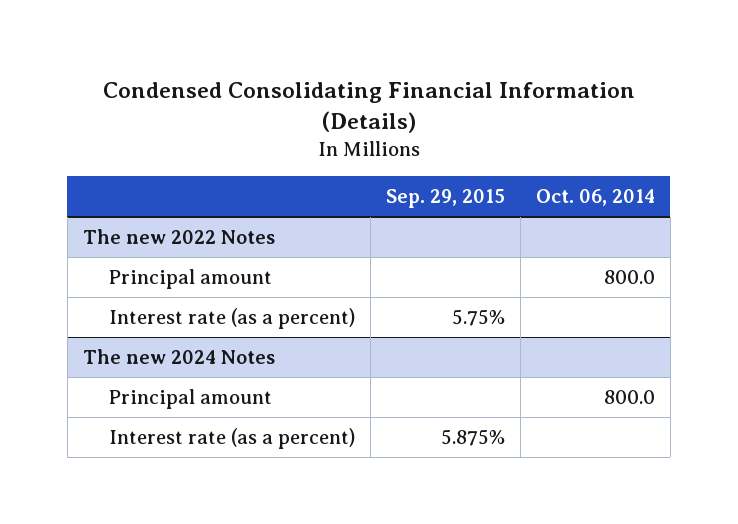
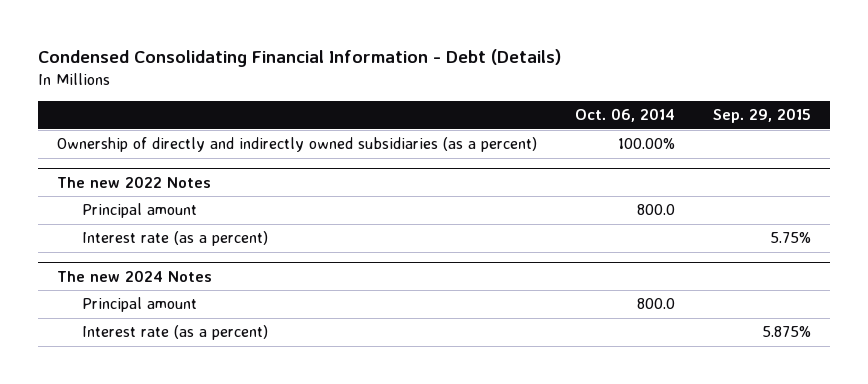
- Condensed Consolidating Financial Information (Details)
+ Condensed Consolidating Financial Information - Debt (Details)
- | Sep. 29, 2015 | Oct. 06, 2014
+ | Oct. 06, 2014 | Sep. 29, 2015
+ Ownership of directly and indirectly owned subsidiaries (as a percent) | 100.00% |

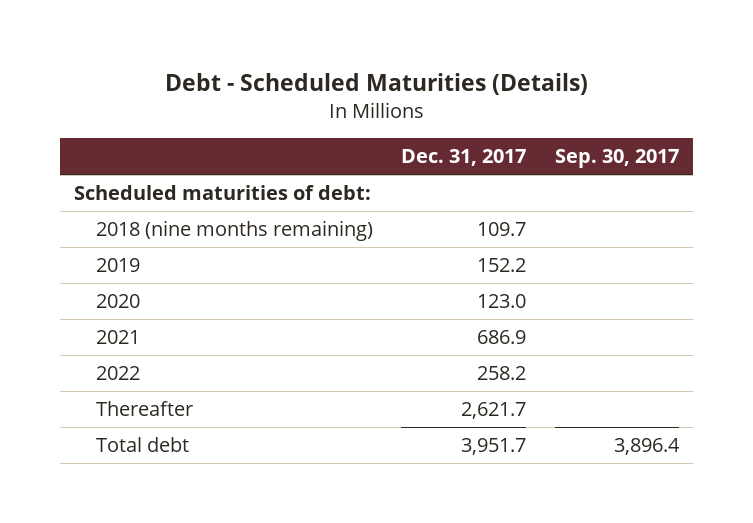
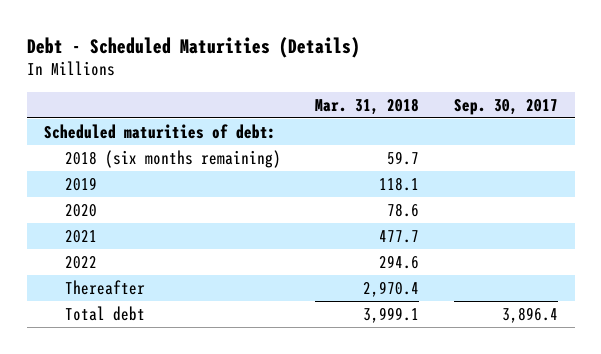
- | Dec. 31, 2017 | Sep. 30, 2017
+ | Mar. 31, 2018 | Sep. 30, 2017
- 2018 (nine months remaining) | 109.7 |
+ 2018 (six months remaining) | 59.7 |

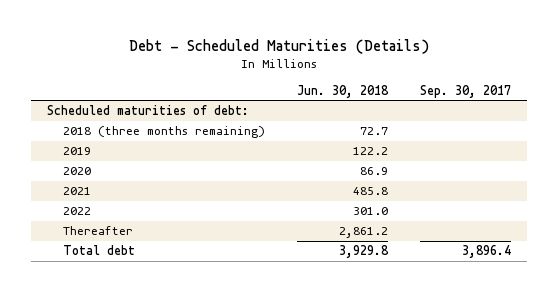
- | Mar. 31, 2018 | Sep. 30, 2017
+ | Jun. 30, 2018 | Sep. 30, 2017
- 2018 (six months remaining) | 59.7 |
+ 2018 (three months remaining) | 72.7 |

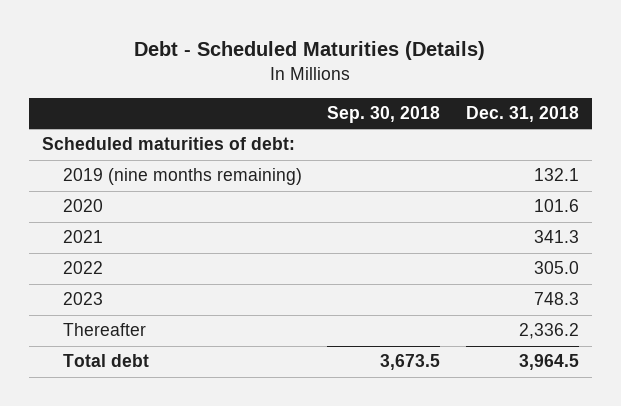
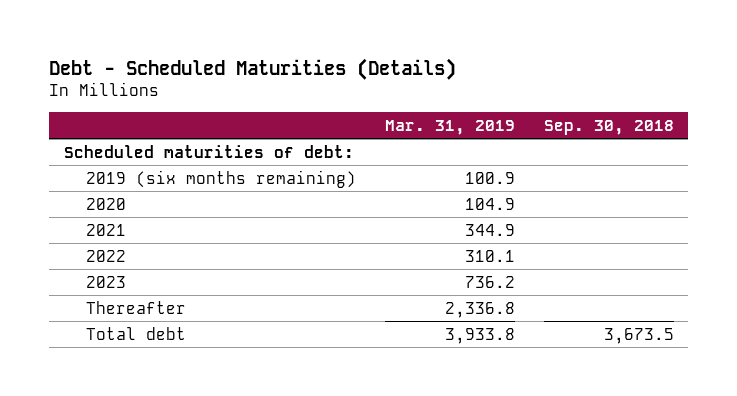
- | Sep. 30, 2018 | Dec. 31, 2018
+ | Mar. 31, 2019 | Sep. 30, 2018
- 2019 (nine months remaining) | | 132.1
+ 2019 (six months remaining) | 100.9 |

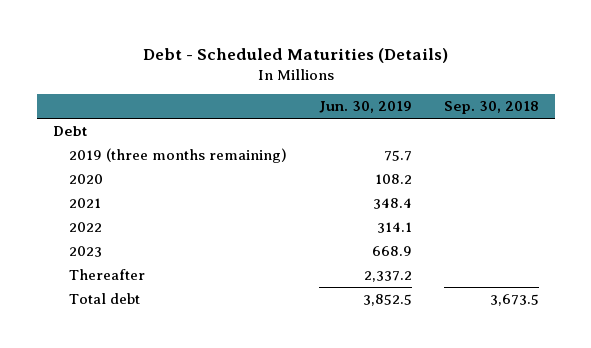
- | Mar. 31, 2019 | Sep. 30, 2018
+ | Jun. 30, 2019 | Sep. 30, 2018
- Scheduled maturities of debt:
- 2019 (six months remaining) | 100.9 |
+ Debt
+ 2019 (three months remaining) | 75.7 |

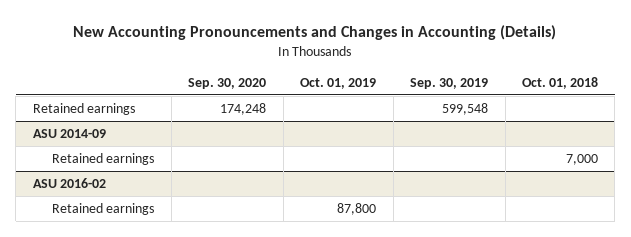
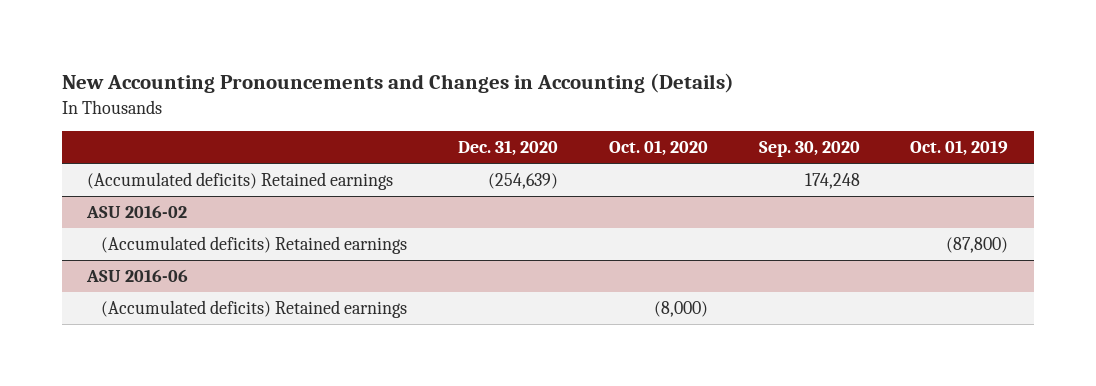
- | Sep. 30, 2020 | Oct. 01, 2019 | Sep. 30, 2019 | Oct. 01, 2018
+ | Dec. 31, 2020 | Oct. 01, 2020 | Sep. 30, 2020 | Oct. 01, 2019
- Retained earnings | 174,248 | | 599,548 |
- ASU 2014-09
- Retained earnings | | | | 7,000
+ (Accumulated deficits) Retained earnings | (254,639) | | 174,248 |
@ ASU 2016-02
- Retained earnings | | 87,800 | |
+ (Accumulated deficits) Retained earnings | | | | (87,800)
+ ASU 2016-06
+ (Accumulated deficits) Retained earnings | | (8,000) | |

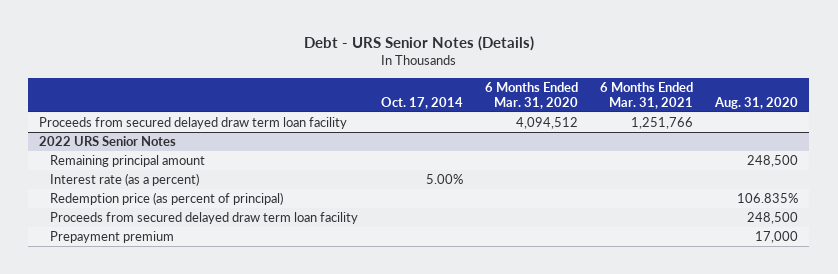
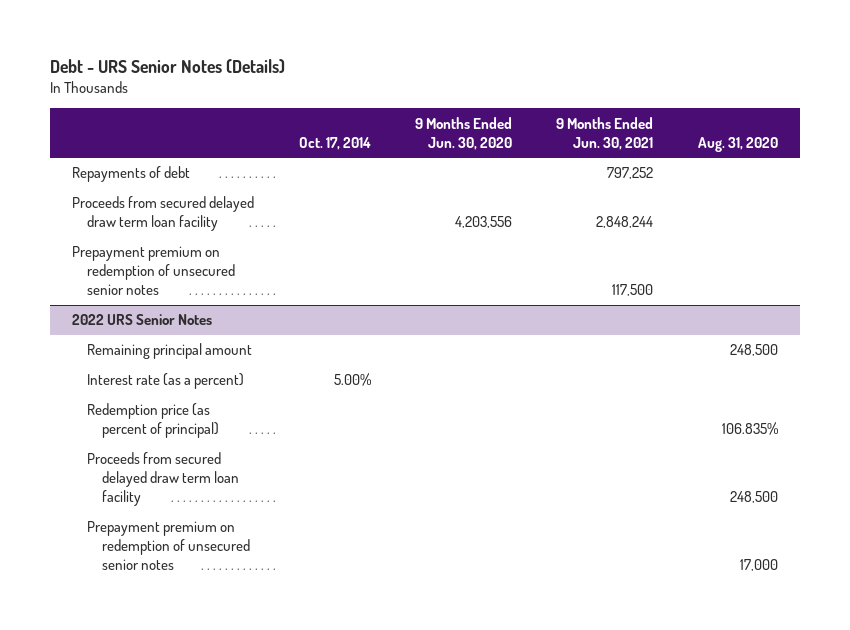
- | Oct. 17, 2014 | 6 Months Ended Mar. 31, 2020 | 6 Months Ended Mar. 31, 2021 | Aug. 31, 2020
+ | Oct. 17, 2014 | 9 Months Ended Jun. 30, 2020 | 9 Months Ended Jun. 30, 2021 | Aug. 31, 2020
+ Repayments of debt | | | 797,252 |
+ Prepayment premium on redemption of unsecured senior notes | | | 117,500 |
@ 2022 URS Senior Notes
- Prepayment premium | | | | 17,000
+ Prepayment premium on redemption of unsecured senior notes | | | | 17,000

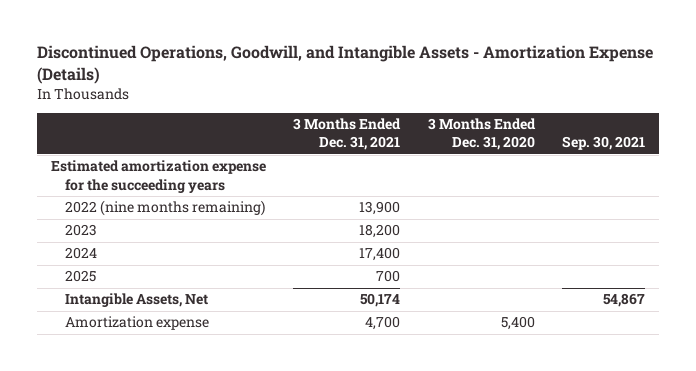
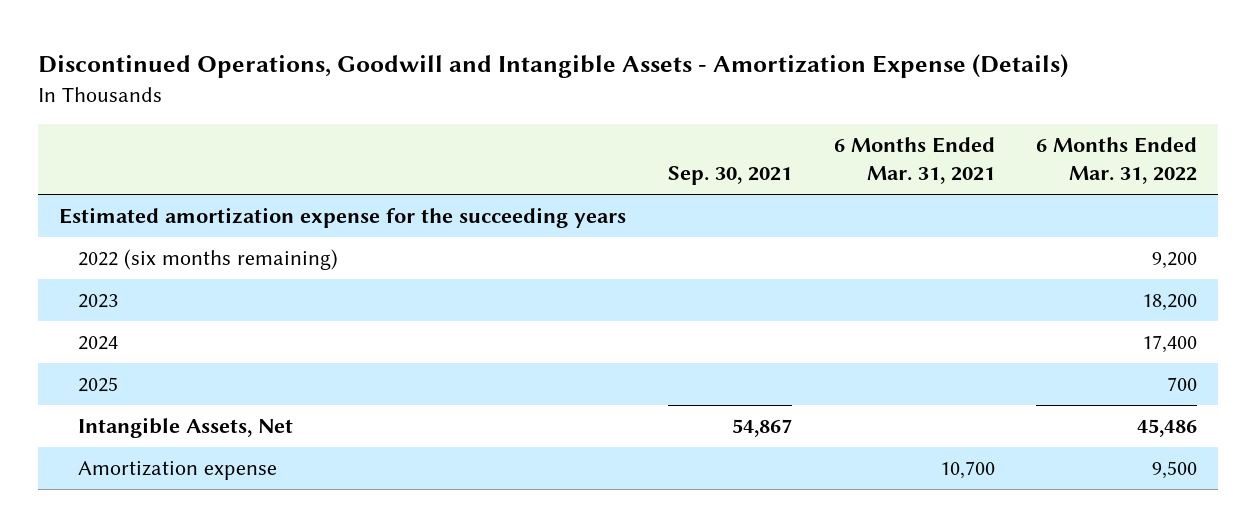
- Discontinued Operations, Goodwill, and Intangible Assets - Amortization Expense (Details)
+ Discontinued Operations, Goodwill and Intangible Assets - Amortization Expense (Details)
- | 3 Months Ended Dec. 31, 2021 | 3 Months Ended Dec. 31, 2020 | Sep. 30, 2021
+ | Sep. 30, 2021 | 6 Months Ended Mar. 31, 2021 | 6 Months Ended Mar. 31, 2022
- 2022 (nine months remaining) | 13,900 | |
+ 2022 (six months remaining) | | | 9,200

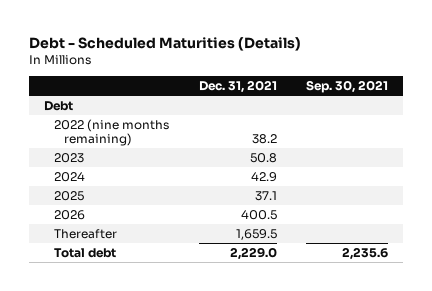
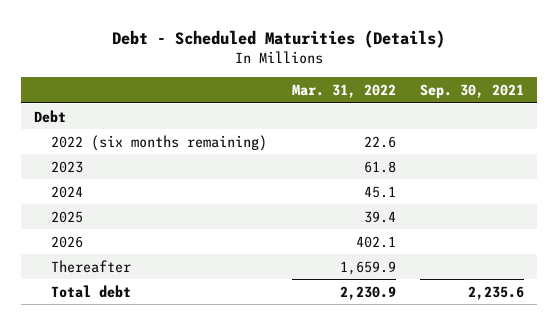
- | Dec. 31, 2021 | Sep. 30, 2021
+ | Mar. 31, 2022 | Sep. 30, 2021
- 2022 (nine months remaining) | 38.2 |
+ 2022 (six months remaining) | 22.6 |

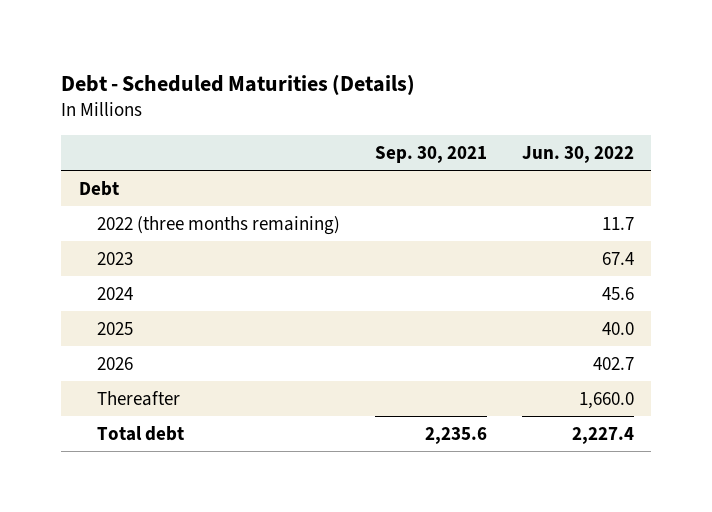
- | Mar. 31, 2022 | Sep. 30, 2021
+ | Sep. 30, 2021 | Jun. 30, 2022
- 2022 (six months remaining) | 22.6 |
+ 2022 (three months remaining) | | 11.7

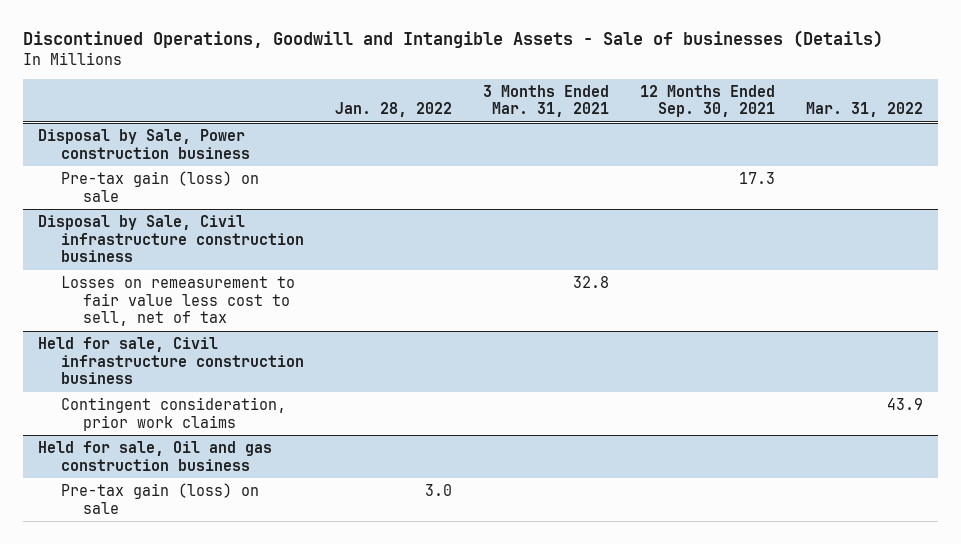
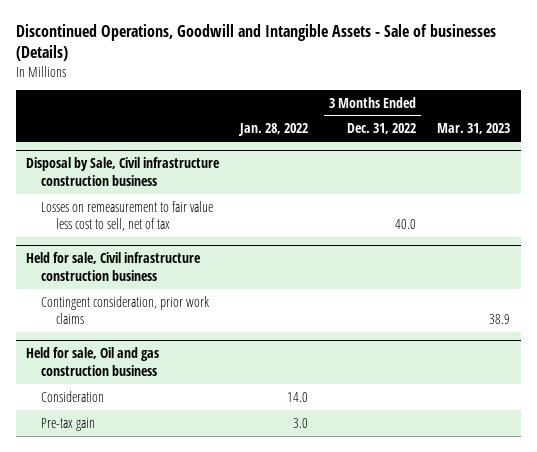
- | Jan. 28, 2022 | 3 Months Ended Mar. 31, 2021 | 12 Months Ended Sep. 30, 2021 | Mar. 31, 2022
+ | Jan. 28, 2022 | 3 Months Ended Dec. 31, 2022 | Mar. 31, 2023
- Disposal by Sale, Power construction business
- Pre-tax gain (loss) on sale | | | 17.3 |
@ Held for sale, Oil and gas construction business
- Pre-tax gain (loss) on sale | 3.0 | | |
+ Consideration | 14.0 | |
+ Pre-tax gain | 3.0 | |

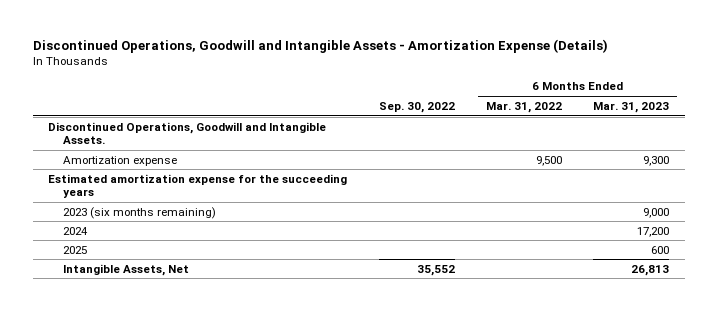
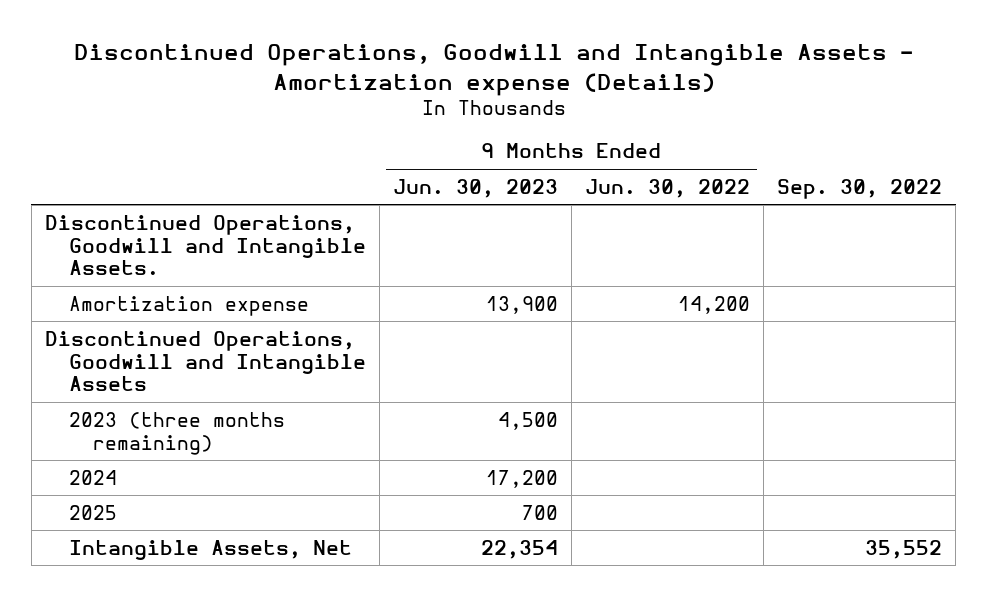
- Discontinued Operations, Goodwill and Intangible Assets - Amortization Expense (Details)
+ Discontinued Operations, Goodwill and Intangible Assets - Amortization expense (Details)
- | Sep. 30, 2022 | 6 Months Ended Mar. 31, 2022 | 6 Months Ended Mar. 31, 2023
+ | 9 Months Ended Jun. 30, 2023 | 9 Months Ended Jun. 30, 2022 | Sep. 30, 2022
- Estimated amortization expense for the succeeding years
- 2023 (six months remaining) | | | 9,000
+ Discontinued Operations, Goodwill and Intangible Assets
+ 2023 (three months remaining) | 4,500 | |

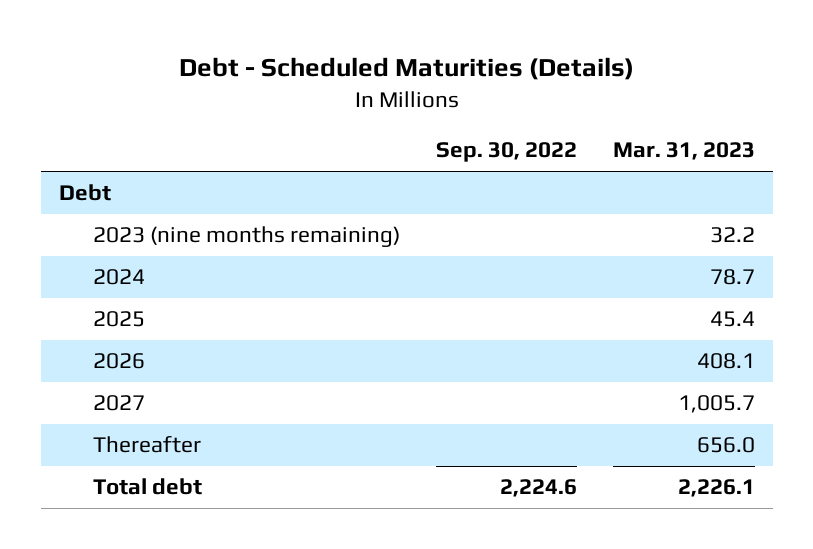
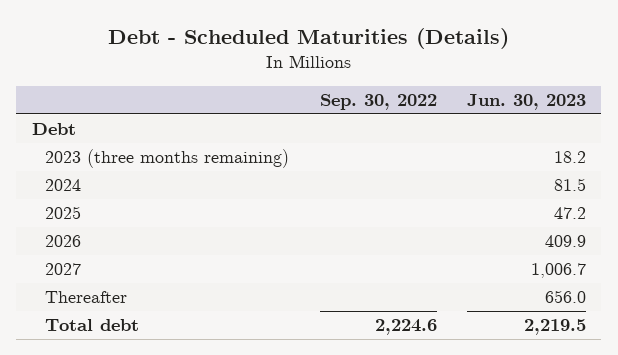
- | Sep. 30, 2022 | Mar. 31, 2023
+ | Sep. 30, 2022 | Jun. 30, 2023
- 2023 (nine months remaining) | | 32.2
+ 2023 (three months remaining) | | 18.2

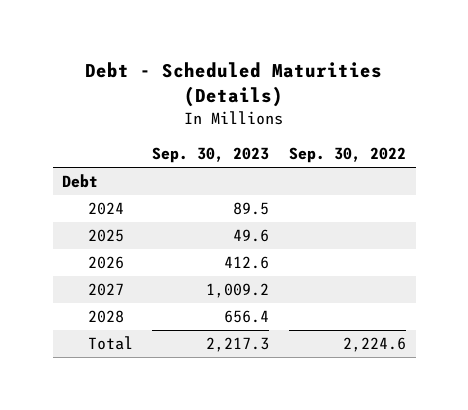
- | Sep. 30, 2022 | Jun. 30, 2023
+ | Sep. 30, 2023 | Sep. 30, 2022
- 2023 (three months remaining) | | 18.2
- Thereafter | | 656.0
- Total debt | 2,224.6 | 2,219.5
+ 2028 | 656.4 |
+ Total | 2,217.3 | 2,224.6

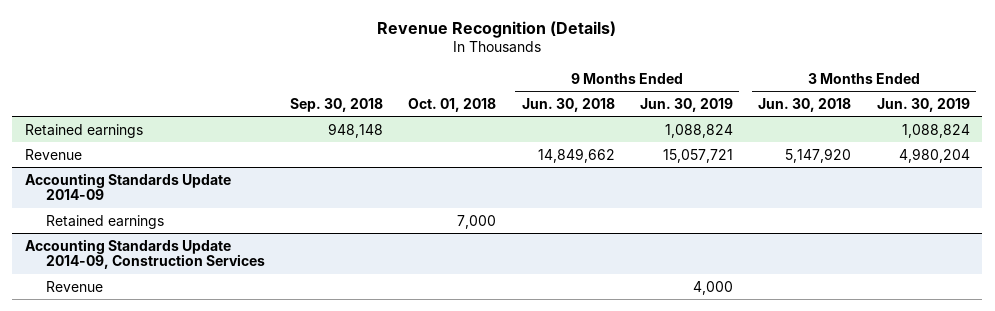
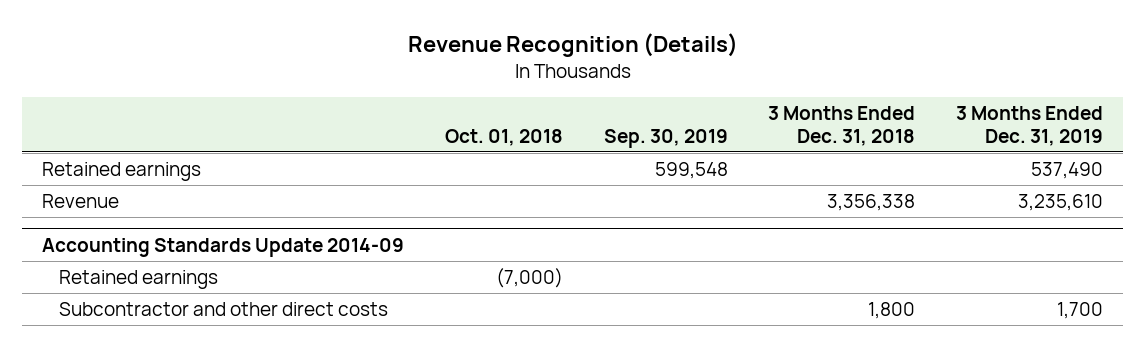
- | Sep. 30, 2018 | Oct. 01, 2018 | 9 Months Ended Jun. 30, 2018 | 9 Months Ended Jun. 30, 2019 | 3 Months Ended Jun. 30, 2018 | 3 Months Ended Jun. 30, 2019
+ | Oct. 01, 2018 | Sep. 30, 2019 | 3 Months Ended Dec. 31, 2018 | 3 Months Ended Dec. 31, 2019
@ Accounting Standards Update 2014-09
- Retained earnings | | 7,000 | | | |
- Accounting Standards Update 2014-09, Construction Services
- Revenue | | | | 4,000 | |
@ Accounting Standards Update 2014-09
+ Retained earnings | (7,000) | | |
+ Subcontractor and other direct costs | | | 1,800 | 1,700

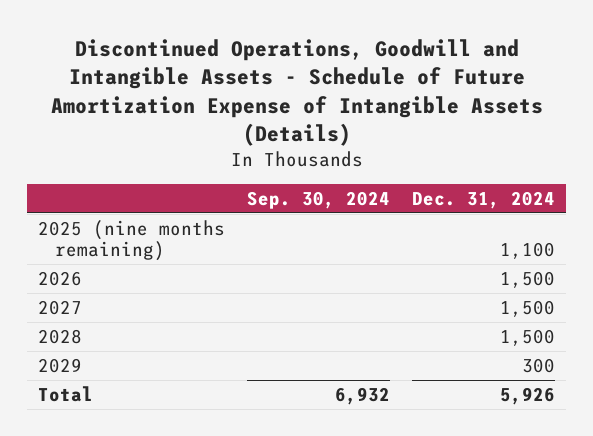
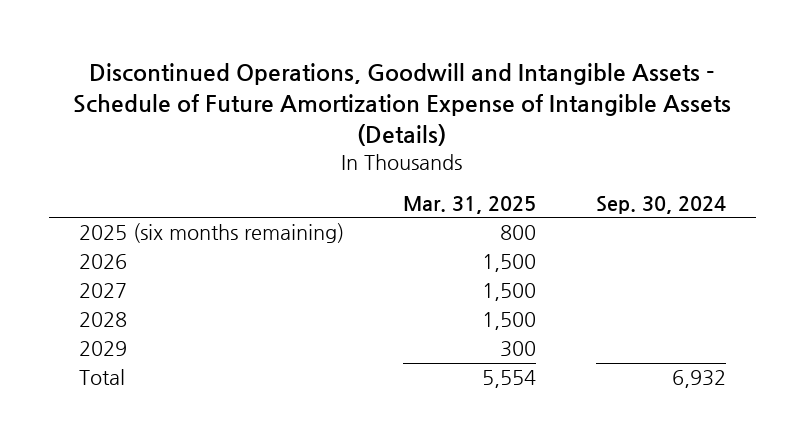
- | Sep. 30, 2024 | Dec. 31, 2024
+ | Mar. 31, 2025 | Sep. 30, 2024
- 2025 (nine months remaining) | | 1,100
+ 2025 (six months remaining) | 800 |

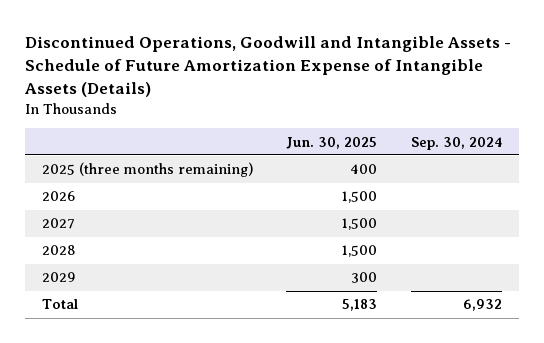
- | Mar. 31, 2025 | Sep. 30, 2024
+ | Jun. 30, 2025 | Sep. 30, 2024
- 2025 (six months remaining) | 800 |
+ 2025 (three months remaining) | 400 |

